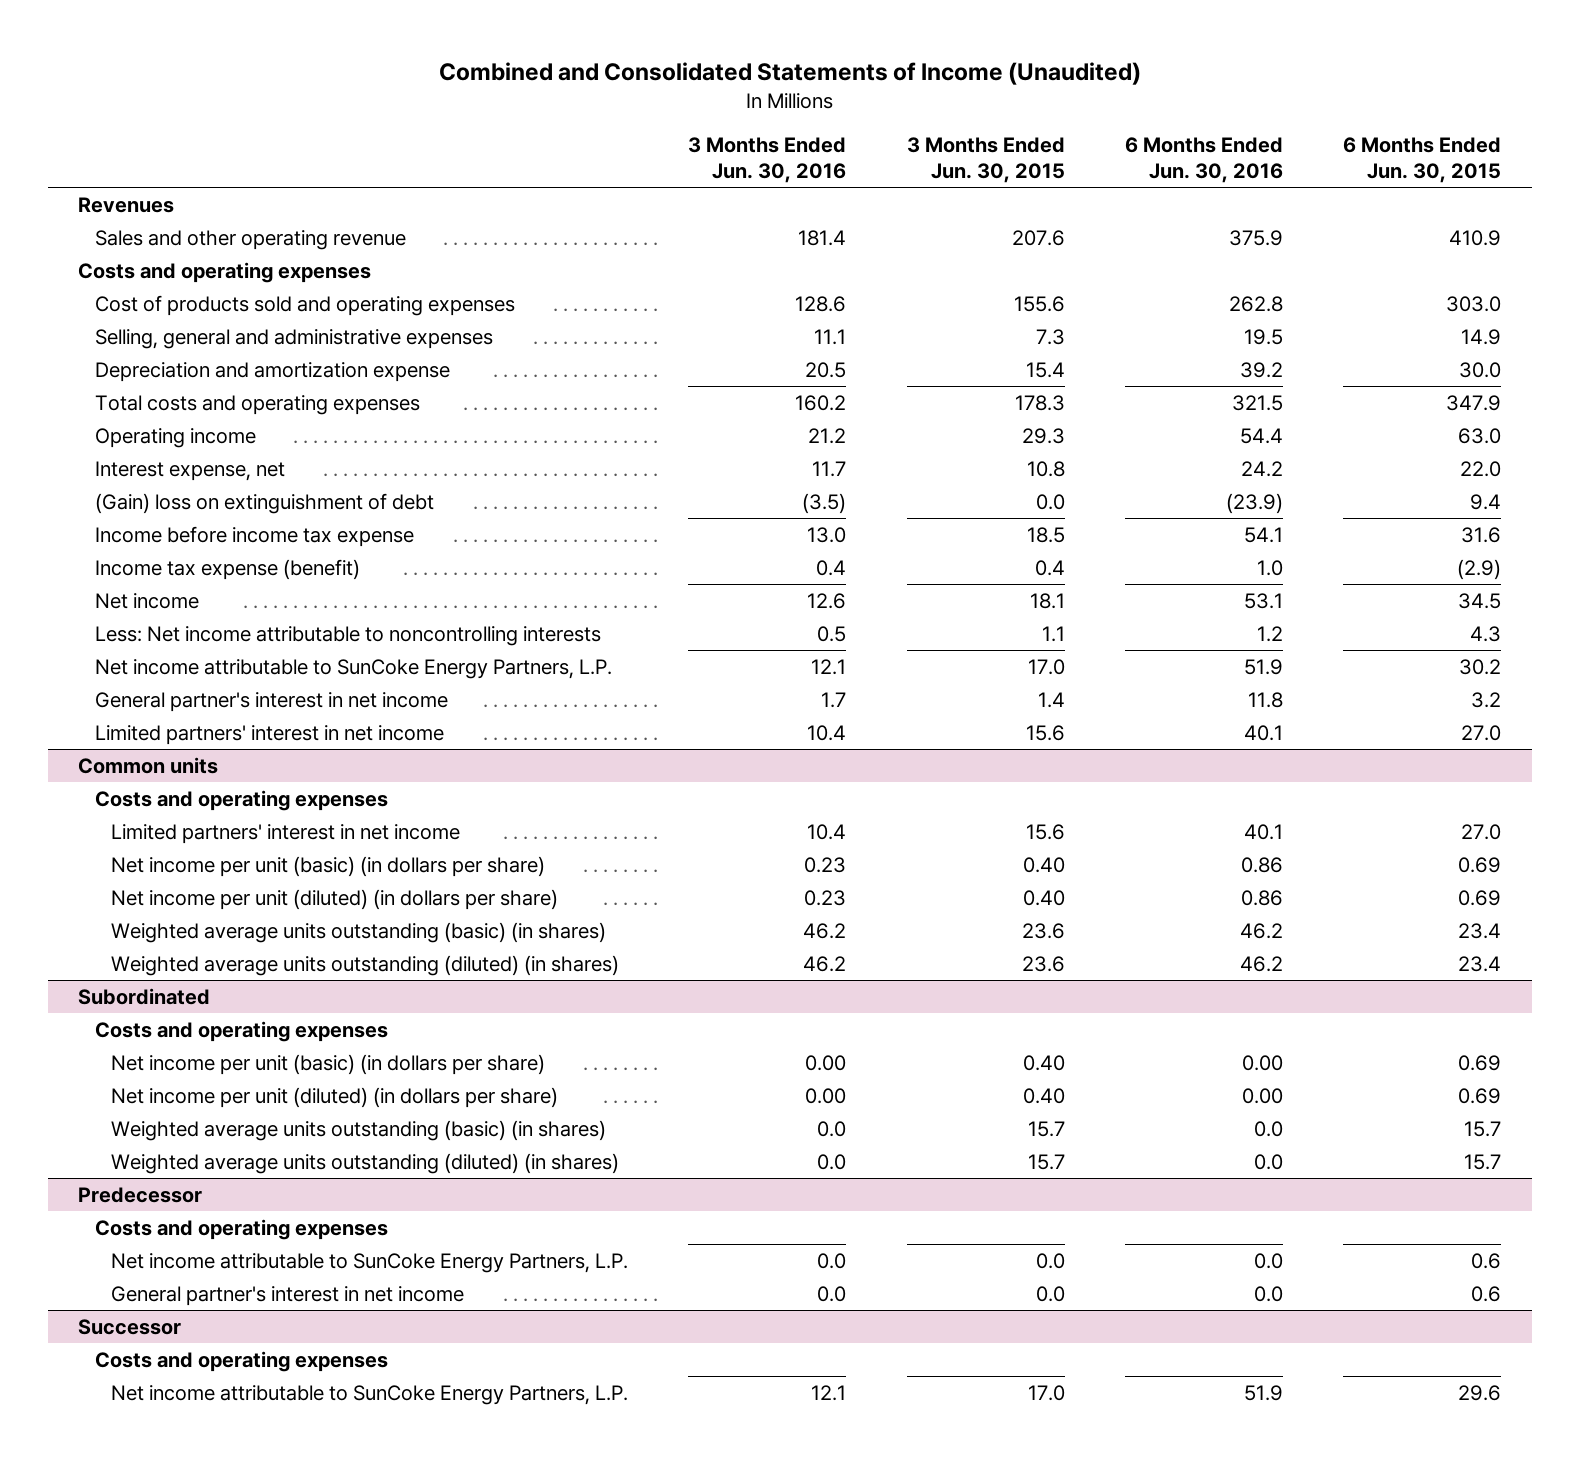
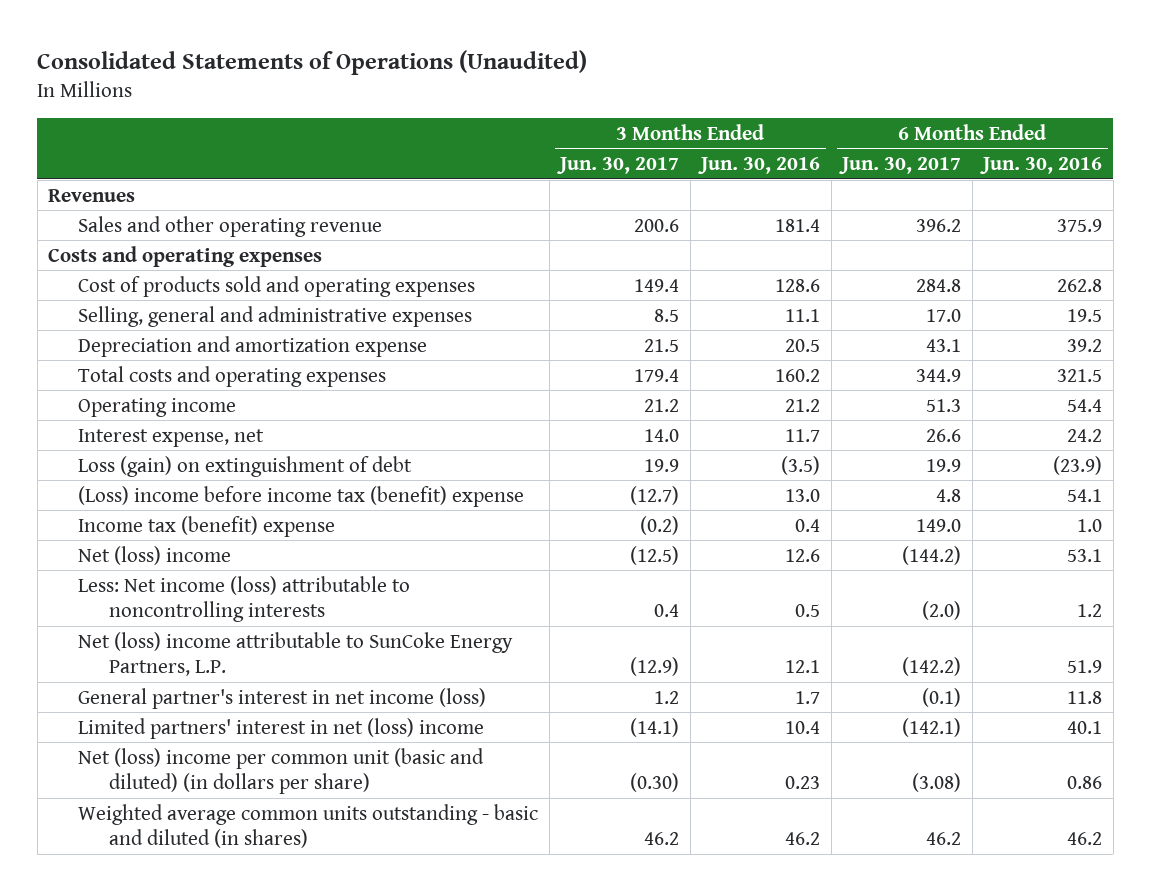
- Combined and Consolidated Statements of Income (Unaudited)
+ Consolidated Statements of Operations (Unaudited)
- | 3 Months Ended Jun. 30, 2016 | 3 Months Ended Jun. 30, 2015 | 6 Months Ended Jun. 30, 2016 | 6 Months Ended Jun. 30, 2015
+ | 3 Months Ended Jun. 30, 2017 | 3 Months Ended Jun. 30, 2016 | 6 Months Ended Jun. 30, 2017 | 6 Months Ended Jun. 30, 2016
- (Gain) loss on extinguishment of debt | (3.5) | 0.0 | (23.9) | 9.4
- Income before income tax expense | 13.0 | 18.5 | 54.1 | 31.6
- Income tax expense (benefit) | 0.4 | 0.4 | 1.0 | (2.9)
- Net income | 12.6 | 18.1 | 53.1 | 34.5
- Less: Net income attributable to noncontrolling interests | 0.5 | 1.1 | 1.2 | 4.3
- Net income attributable to SunCoke Energy Partners, L.P. | 12.1 | 17.0 | 51.9 | 30.2
- General partner's interest in net income | 1.7 | 1.4 | 11.8 | 3.2
- Limited partners' interest in net income | 10.4 | 15.6 | 40.1 | 27.0
- Common units
- Costs and operating expenses
- Limited partners' interest in net income | 10.4 | 15.6 | 40.1 | 27.0
- Net income per unit (basic) (in dollars per share) | 0.23 | 0.40 | 0.86 | 0.69
- Net income per unit (diluted) (in dollars per share) | 0.23 | 0.40 | 0.86 | 0.69
- Weighted average units outstanding (basic) (in shares) | 46.2 | 23.6 | 46.2 | 23.4
- Weighted average units outstanding (diluted) (in shares) | 46.2 | 23.6 | 46.2 | 23.4
- Subordinated
- Costs and operating expenses
- Net income per unit (basic) (in dollars per share) | 0.00 | 0.40 | 0.00 | 0.69
- Net income per unit (diluted) (in dollars per share) | 0.00 | 0.40 | 0.00 | 0.69
- Weighted average units outstanding (basic) (in shares) | 0.0 | 15.7 | 0.0 | 15.7
- Weighted average units outstanding (diluted) (in shares) | 0.0 | 15.7 | 0.0 | 15.7
- Predecessor
- Costs and operating expenses
- Net income attributable to SunCoke Energy Partners, L.P. | 0.0 | 0.0 | 0.0 | 0.6
- General partner's interest in net income | 0.0 | 0.0 | 0.0 | 0.6
- Successor
- Costs and operating expenses
- Net income attributable to SunCoke Energy Partners, L.P. | 12.1 | 17.0 | 51.9 | 29.6
+ Loss (gain) on extinguishment of debt | 19.9 | (3.5) | 19.9 | (23.9)
+ (Loss) income before income tax (benefit) expense | (12.7) | 13.0 | 4.8 | 54.1
+ Income tax (benefit) expense | (0.2) | 0.4 | 149.0 | 1.0
+ Net (loss) income | (12.5) | 12.6 | (144.2) | 53.1
+ Less: Net income (loss) attributable to noncontrolling interests | 0.4 | 0.5 | (2.0) | 1.2
+ Net (loss) income attributable to SunCoke Energy Partners, L.P. | (12.9) | 12.1 | (142.2) | 51.9
+ General partner's interest in net income (loss) | 1.2 | 1.7 | (0.1) | 11.8
+ Limited partners' interest in net (loss) income | (14.1) | 10.4 | (142.1) | 40.1
+ Net (loss) income per common unit (basic and diluted) (in dollars per share) | (0.30) | 0.23 | (3.08) | 0.86
+ Weighted average common units outstanding - basic and diluted (in shares) | 46.2 | 46.2 | 46.2 | 46.2

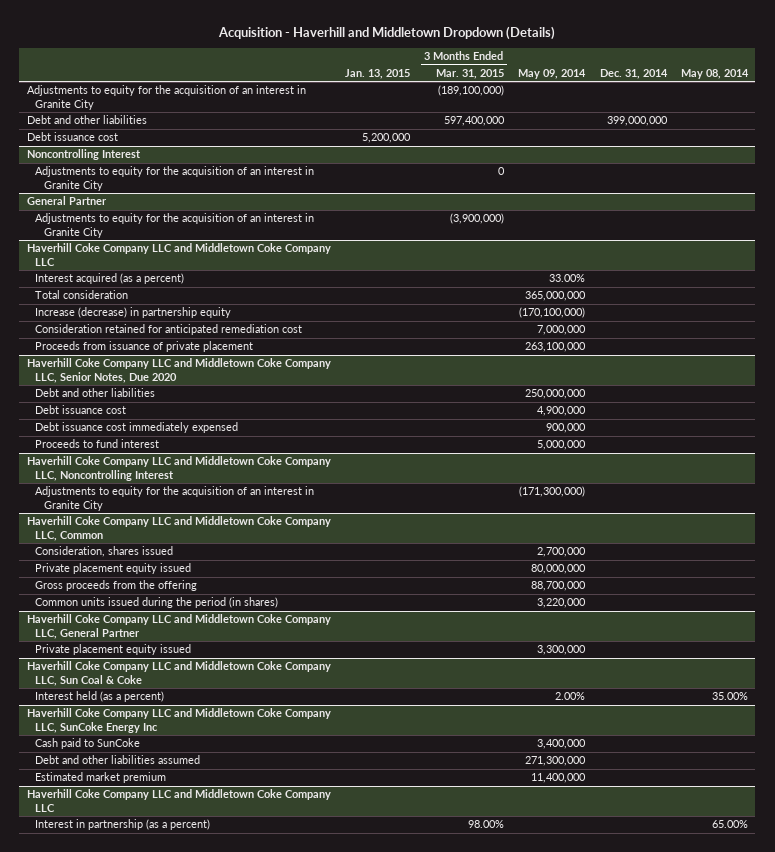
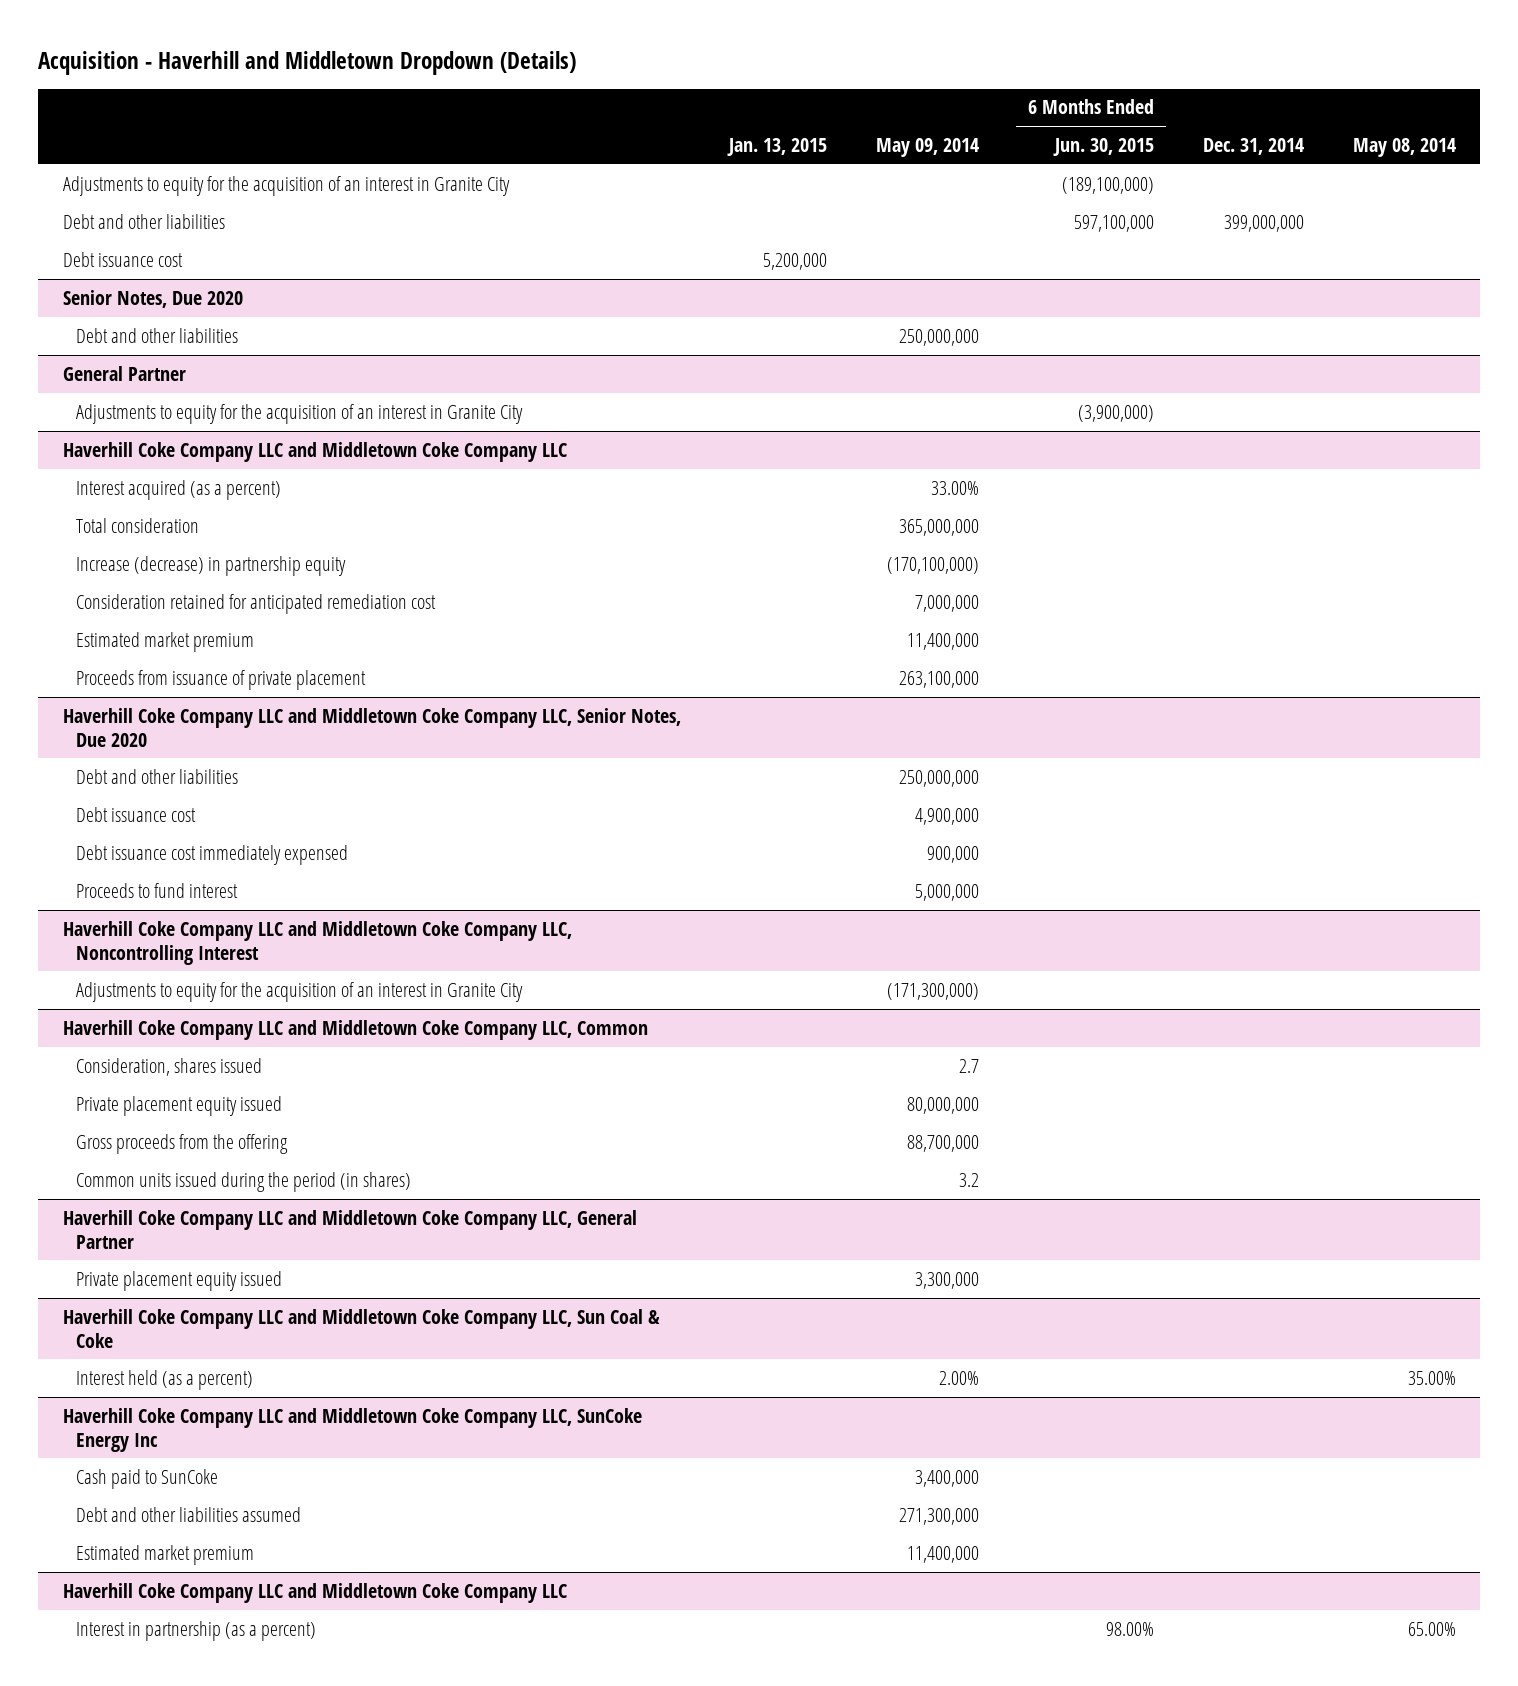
- | Jan. 13, 2015 | 3 Months Ended Mar. 31, 2015 | May 09, 2014 | Dec. 31, 2014 | May 08, 2014
+ | Jan. 13, 2015 | May 09, 2014 | 6 Months Ended Jun. 30, 2015 | Dec. 31, 2014 | May 08, 2014
- Noncontrolling Interest
- Adjustments to equity for the acquisition of an interest in Granite City | | 0 | | |
+ Senior Notes, Due 2020
+ Debt and other liabilities | | 250,000,000 | | |
@ Haverhill Coke Company LLC and Middletown Coke Company LLC
+ Estimated market premium | | 11,400,000 | | |
@ Haverhill Coke Company LLC and Middletown Coke Company LLC, Common
- Consideration, shares issued | | | 2,700,000 | |
+ Consideration, shares issued | | 2.7 | | |
- Common units issued during the period (in shares) | | | 3,220,000 | |
+ Common units issued during the period (in shares) | | 3.2 | | |

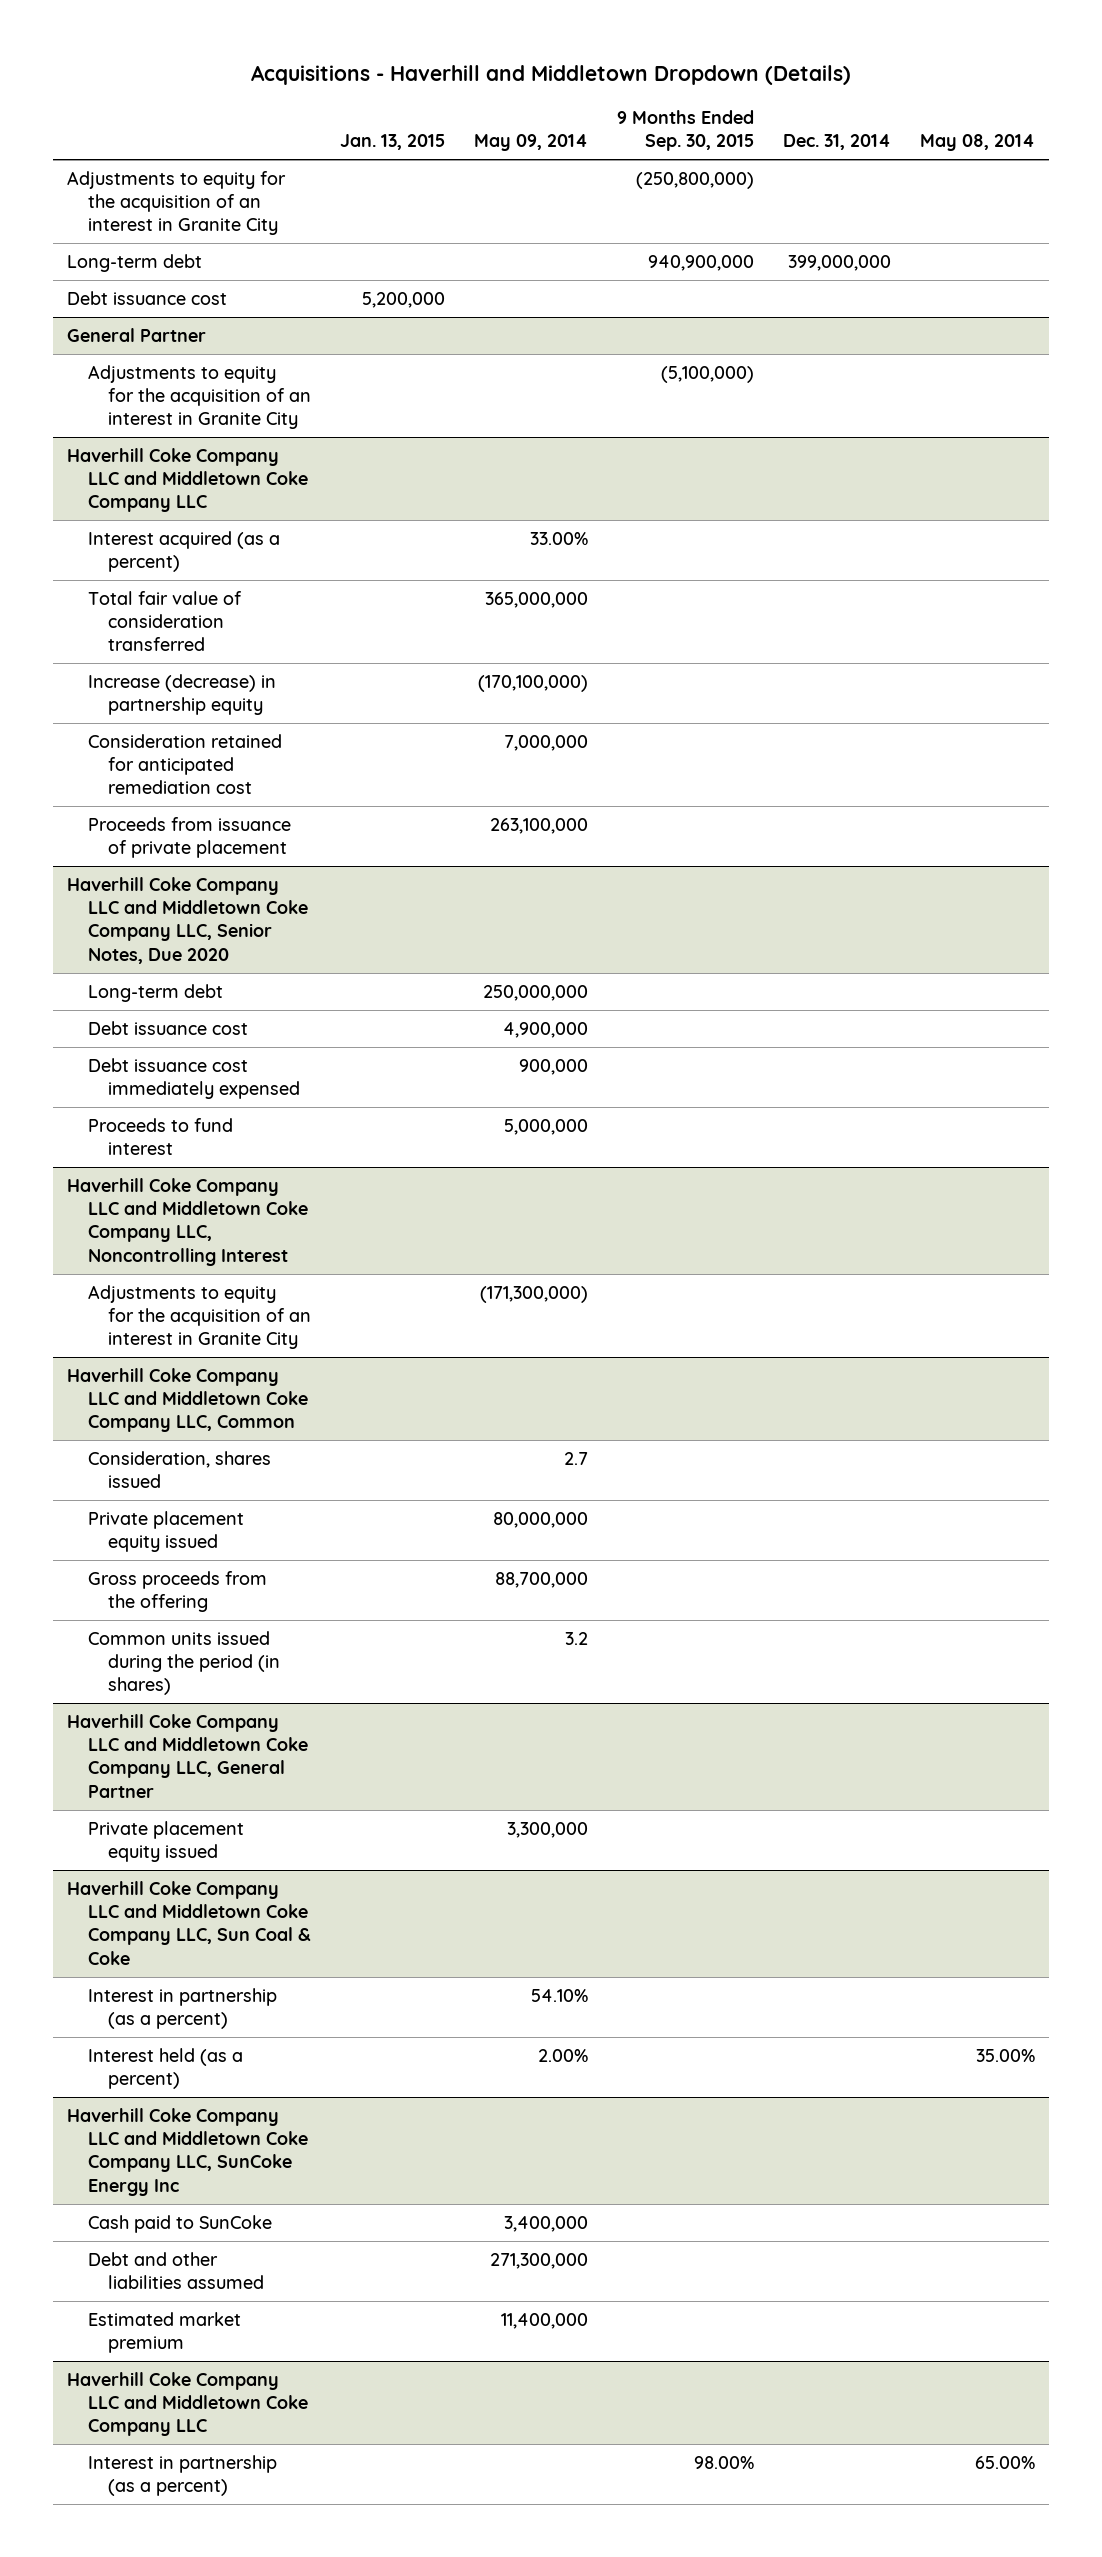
- Acquisition - Haverhill and Middletown Dropdown (Details)
+ Acquisitions - Haverhill and Middletown Dropdown (Details)
- | Jan. 13, 2015 | May 09, 2014 | 6 Months Ended Jun. 30, 2015 | Dec. 31, 2014 | May 08, 2014
+ | Jan. 13, 2015 | May 09, 2014 | 9 Months Ended Sep. 30, 2015 | Dec. 31, 2014 | May 08, 2014
- Debt and other liabilities | | | 597,100,000 | 399,000,000 |
+ Long-term debt | | | 940,900,000 | 399,000,000 |
- Senior Notes, Due 2020
- Debt and other liabilities | | 250,000,000 | | |
@ Haverhill Coke Company LLC and Middletown Coke Company LLC
- Total consideration | | 365,000,000 | | |
+ Total fair value of consideration transferred | | 365,000,000 | | |
- Estimated market premium | | 11,400,000 | | |
@ Haverhill Coke Company LLC and Middletown Coke Company LLC, Senior Notes, Due 2020
- Debt and other liabilities | | 250,000,000 | | |
+ Long-term debt | | 250,000,000 | | |
@ Haverhill Coke Company LLC and Middletown Coke Company LLC, Sun Coal & Coke
+ Interest in partnership (as a percent) | | 54.10% | | |

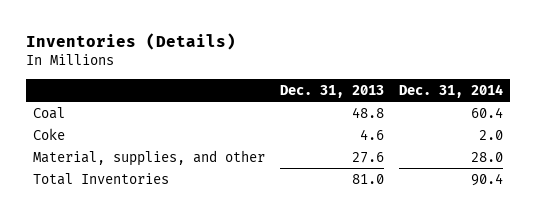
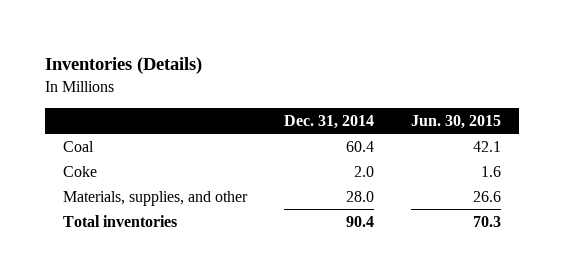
- | Dec. 31, 2013 | Dec. 31, 2014
+ | Dec. 31, 2014 | Jun. 30, 2015
- Material, supplies, and other | 27.6 | 28.0
- Total Inventories | 81.0 | 90.4
+ Materials, supplies, and other | 28.0 | 26.6
+ Total inventories | 90.4 | 70.3

